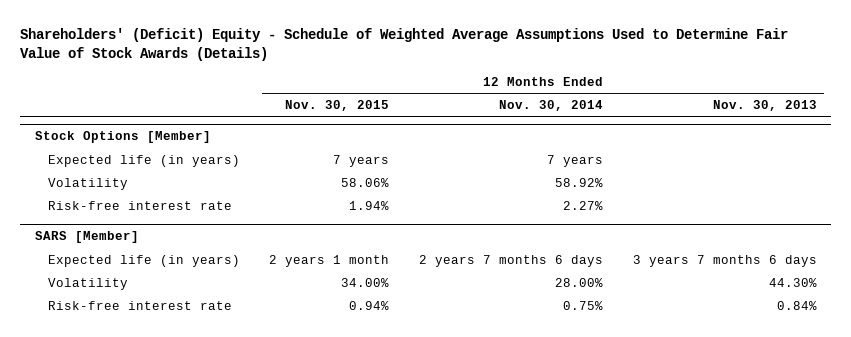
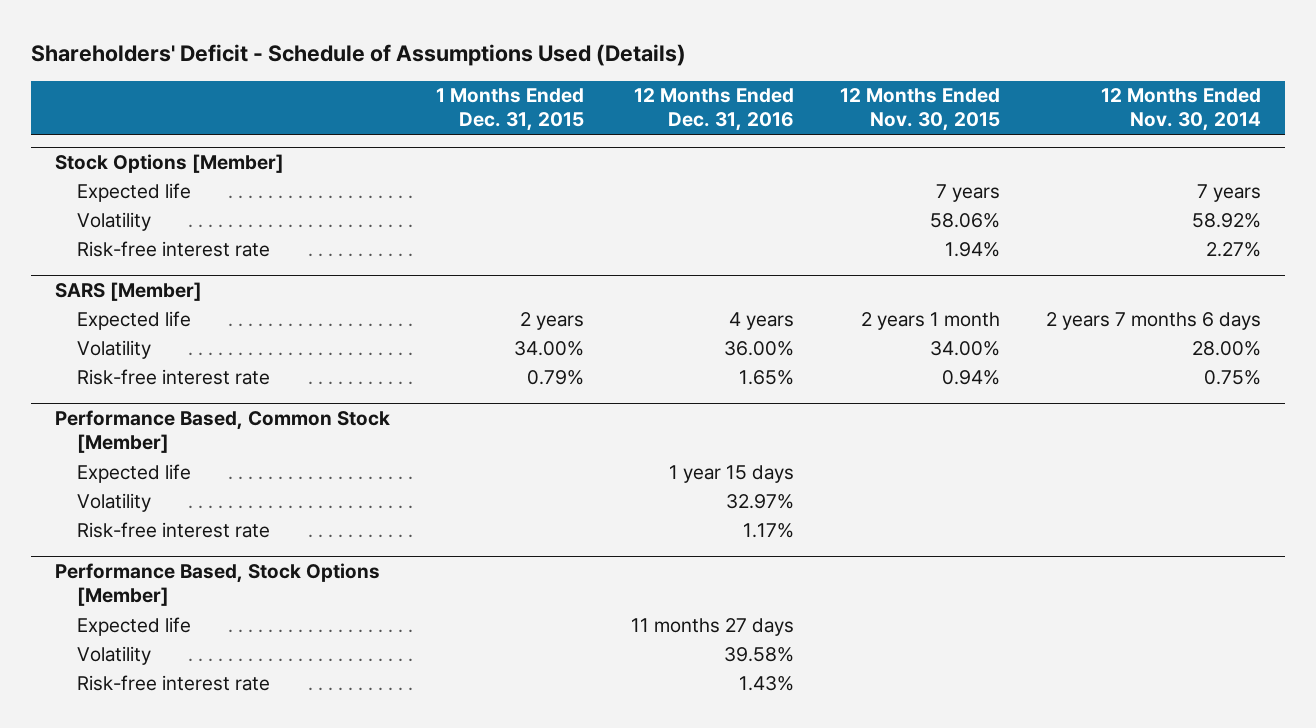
- Shareholders' (Deficit) Equity - Schedule of Weighted Average Assumptions Used to Determine Fair Value of Stock Awards (Details)
+ Shareholders' Deficit - Schedule of Assumptions Used (Details)
- | 12 Months Ended Nov. 30, 2015 | 12 Months Ended Nov. 30, 2014 | 12 Months Ended Nov. 30, 2013
+ | 1 Months Ended Dec. 31, 2015 | 12 Months Ended Dec. 31, 2016 | 12 Months Ended Nov. 30, 2015 | 12 Months Ended Nov. 30, 2014
@ Stock Options [Member]
- Expected life (in years) | 7 years | 7 years |
+ Expected life | | | 7 years | 7 years
@ SARS [Member]
- Expected life (in years) | 2 years 1 month | 2 years 7 months 6 days | 3 years 7 months 6 days
+ Expected life | 2 years | 4 years | 2 years 1 month | 2 years 7 months 6 days
+ Performance Based, Common Stock [Member]
+ Expected life | | 1 year 15 days | |
+ Volatility | | 32.97% | |
+ Risk-free interest rate | | 1.17% | |
+ Performance Based, Stock Options [Member]
+ Expected life | | 11 months 27 days | |
+ Volatility | | 39.58% | |
+ Risk-free interest rate | | 1.43% | |

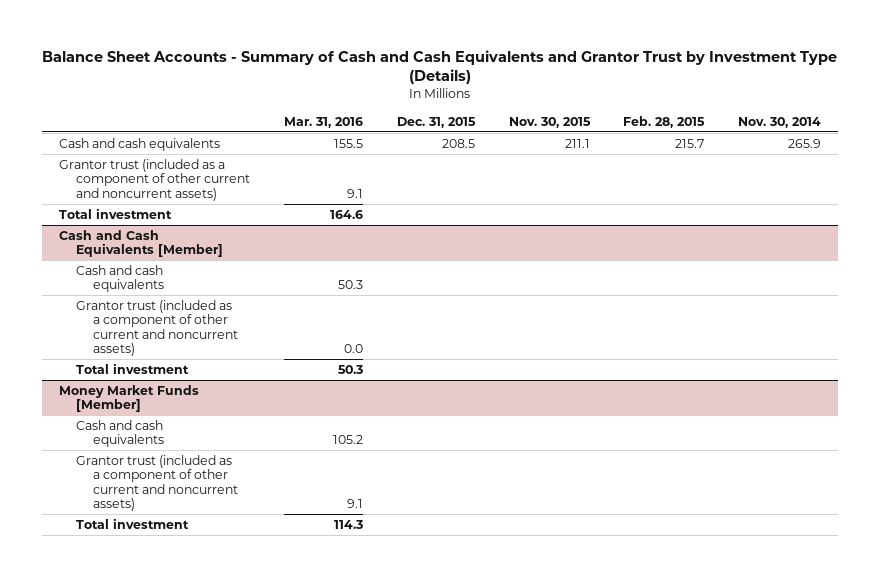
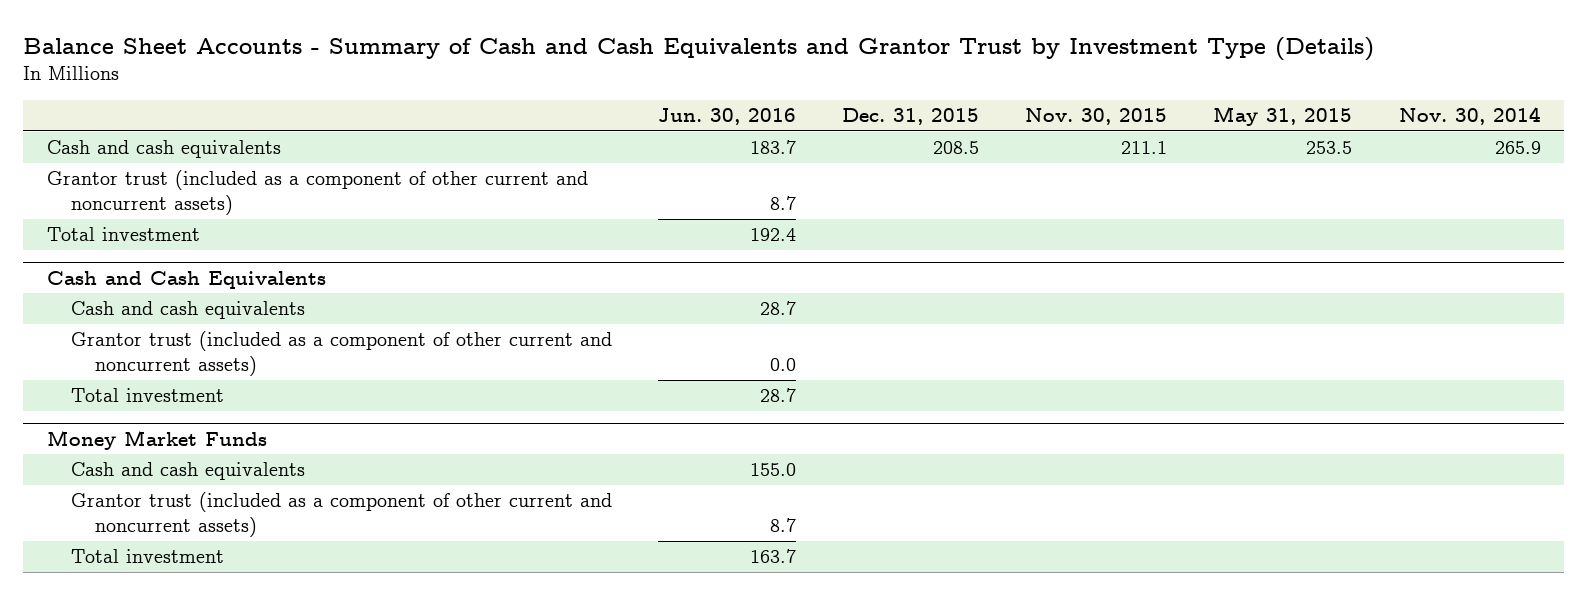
- | Mar. 31, 2016 | Dec. 31, 2015 | Nov. 30, 2015 | Feb. 28, 2015 | Nov. 30, 2014
+ | Jun. 30, 2016 | Dec. 31, 2015 | Nov. 30, 2015 | May 31, 2015 | Nov. 30, 2014
- Cash and Cash Equivalents [Member]
+ Cash and Cash Equivalents
- Money Market Funds [Member]
+ Money Market Funds

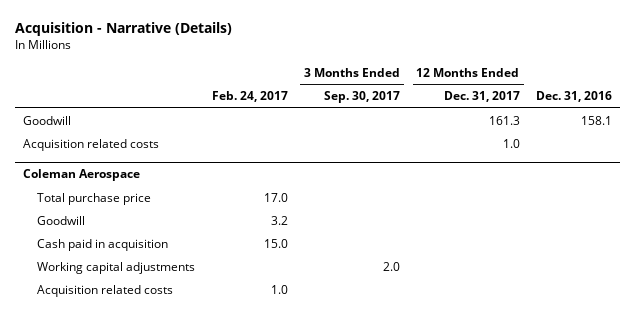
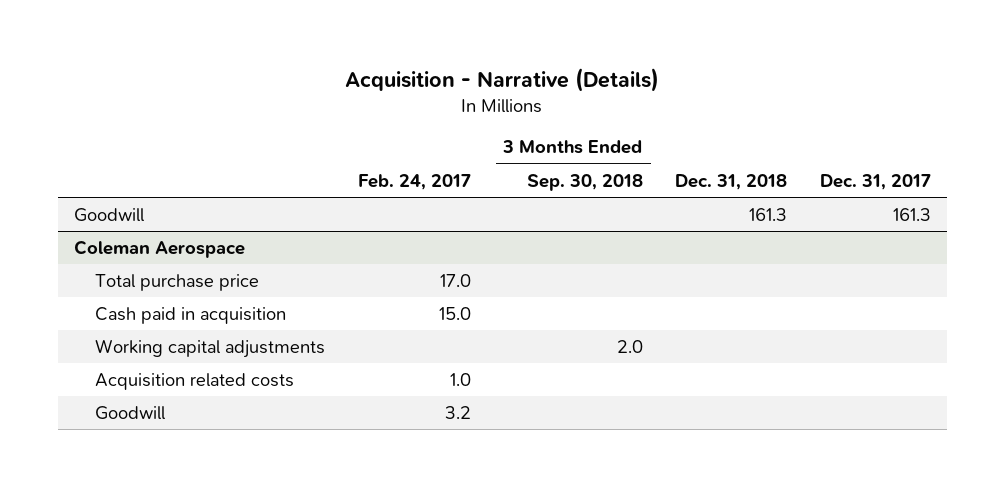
- | Feb. 24, 2017 | 3 Months Ended Sep. 30, 2017 | 12 Months Ended Dec. 31, 2017 | Dec. 31, 2016
+ | Feb. 24, 2017 | 3 Months Ended Sep. 30, 2018 | Dec. 31, 2018 | Dec. 31, 2017
- Acquisition related costs | | | 1.0 |
@ Coleman Aerospace
moved down: Goodwill | 3.2 | | |

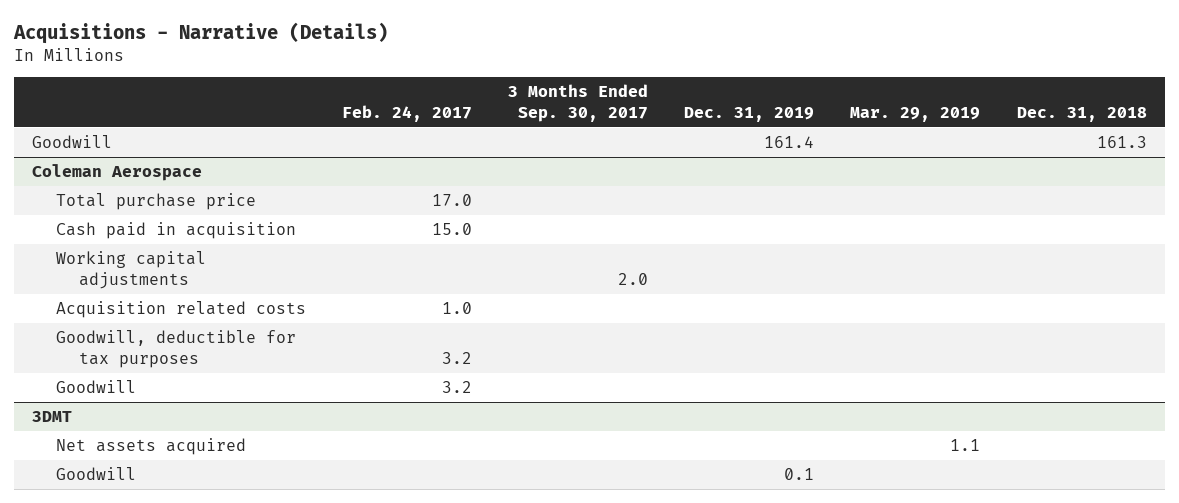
- Acquisition - Narrative (Details)
+ Acquisitions - Narrative (Details)
- | Feb. 24, 2017 | 3 Months Ended Sep. 30, 2018 | Dec. 31, 2018 | Dec. 31, 2017
+ | Feb. 24, 2017 | 3 Months Ended Sep. 30, 2017 | Dec. 31, 2019 | Mar. 29, 2019 | Dec. 31, 2018
@ Coleman Aerospace
+ Goodwill, deductible for tax purposes | 3.2 | | | |
+ 3DMT
+ Net assets acquired | | | | 1.1 |
+ Goodwill | | | 0.1 | |

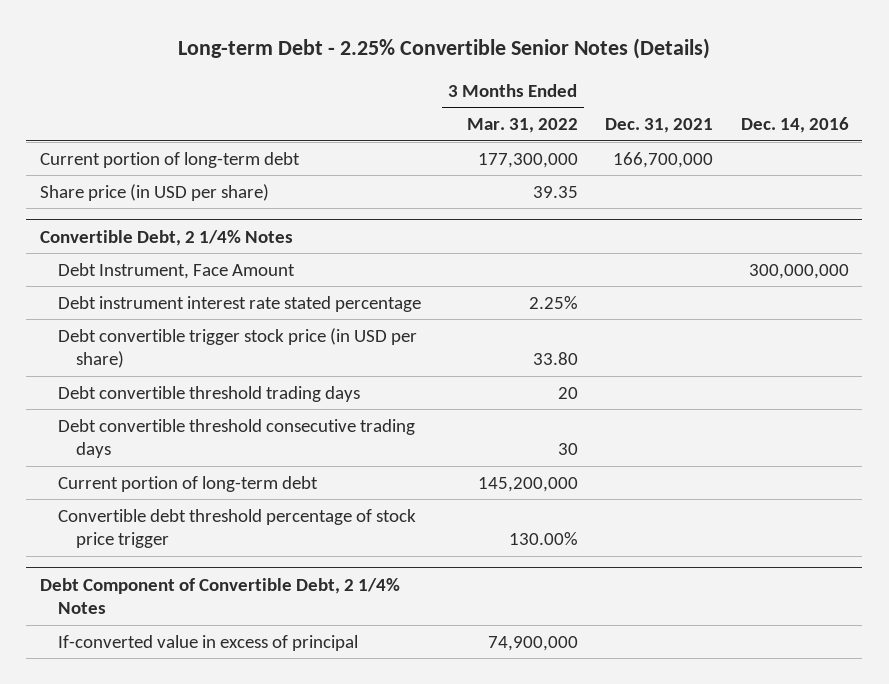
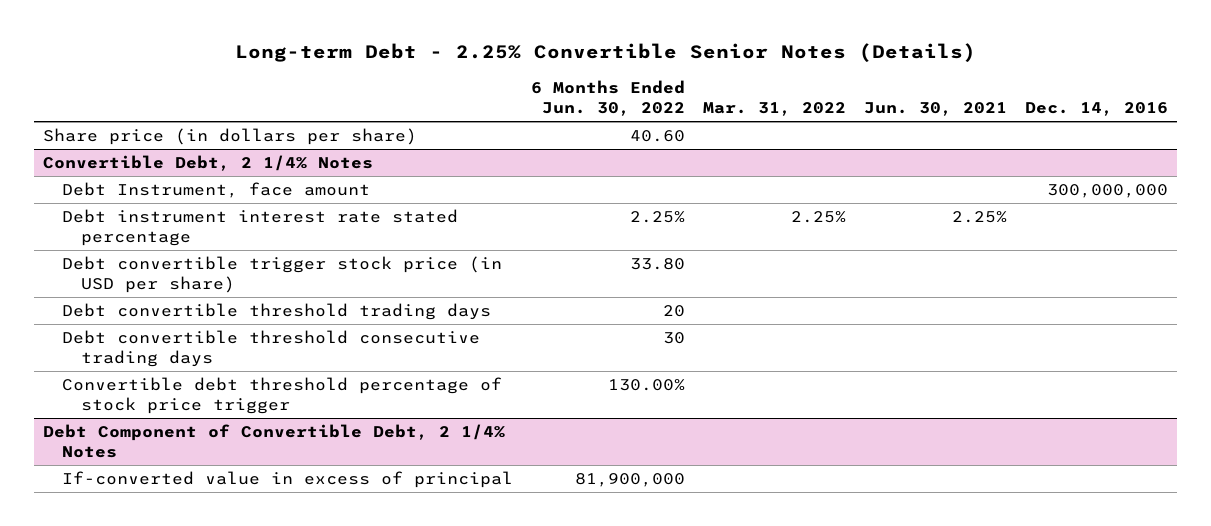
- | 3 Months Ended Mar. 31, 2022 | Dec. 31, 2021 | Dec. 14, 2016
+ | 6 Months Ended Jun. 30, 2022 | Mar. 31, 2022 | Jun. 30, 2021 | Dec. 14, 2016
- Current portion of long-term debt | 177,300,000 | 166,700,000 |
- Share price (in USD per share) | 39.35 | |
+ Share price (in dollars per share) | 40.60 | | |
@ Convertible Debt, 2 1/4% Notes
- Debt Instrument, Face Amount | | | 300,000,000
+ Debt Instrument, face amount | | | | 300,000,000
- Current portion of long-term debt | 145,200,000 | |

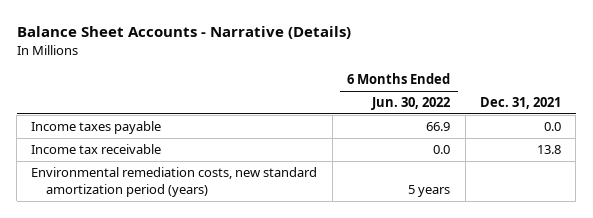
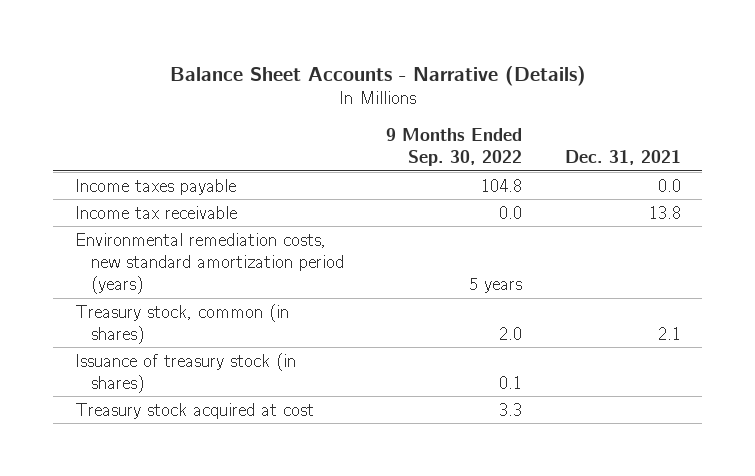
- | 6 Months Ended Jun. 30, 2022 | Dec. 31, 2021
+ | 9 Months Ended Sep. 30, 2022 | Dec. 31, 2021
+ Treasury stock, common (in shares) | 2.0 | 2.1
+ Issuance of treasury stock (in shares) | 0.1 |
+ Treasury stock acquired at cost | 3.3 |

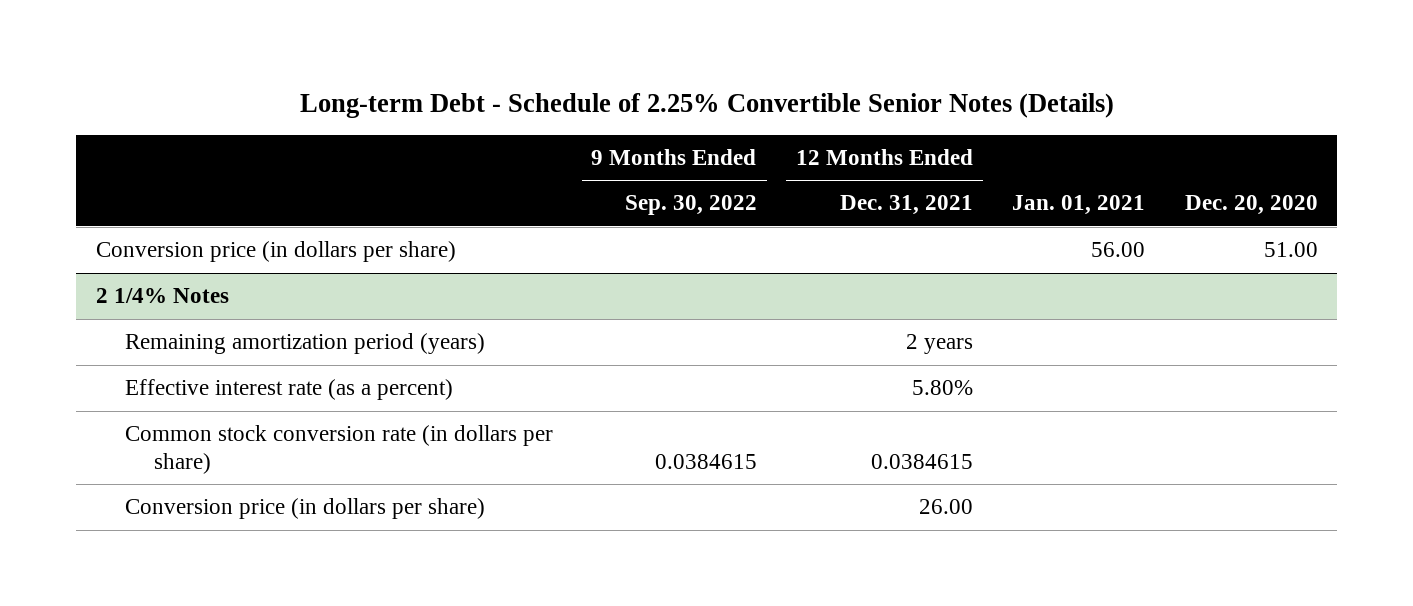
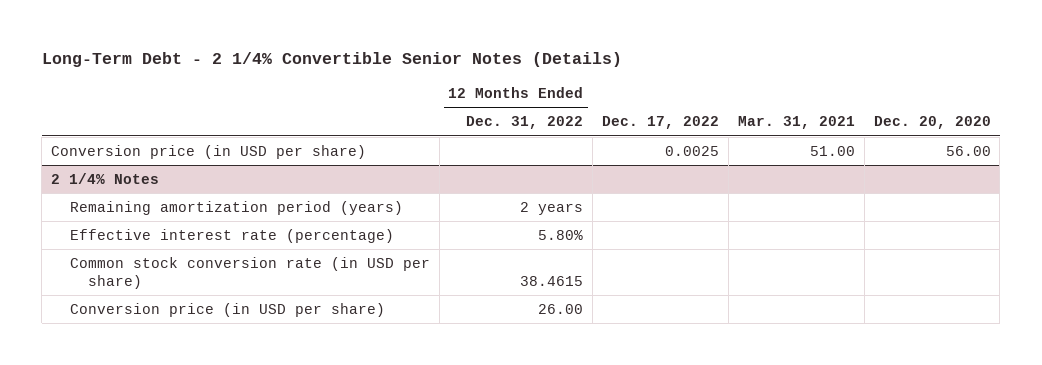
- Long-term Debt - Schedule of 2.25% Convertible Senior Notes (Details)
+ Long-Term Debt - 2 1/4% Convertible Senior Notes (Details)
- | 9 Months Ended Sep. 30, 2022 | 12 Months Ended Dec. 31, 2021 | Jan. 01, 2021 | Dec. 20, 2020
+ | 12 Months Ended Dec. 31, 2022 | Dec. 17, 2022 | Mar. 31, 2021 | Dec. 20, 2020
- Conversion price (in dollars per share) | | | 56.00 | 51.00
+ Conversion price (in USD per share) | | 0.0025 | 51.00 | 56.00
@ 2 1/4% Notes
- Effective interest rate (as a percent) | | 5.80% | |
- Common stock conversion rate (in dollars per share) | 0.0384615 | 0.0384615 | |
- Conversion price (in dollars per share) | | 26.00 | |
+ Effective interest rate (percentage) | 5.80% | | |
+ Common stock conversion rate (in USD per share) | 38.4615 | | |
+ Conversion price (in USD per share) | 26.00 | | |

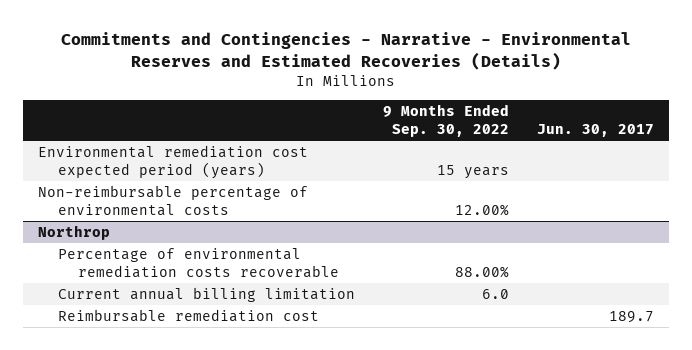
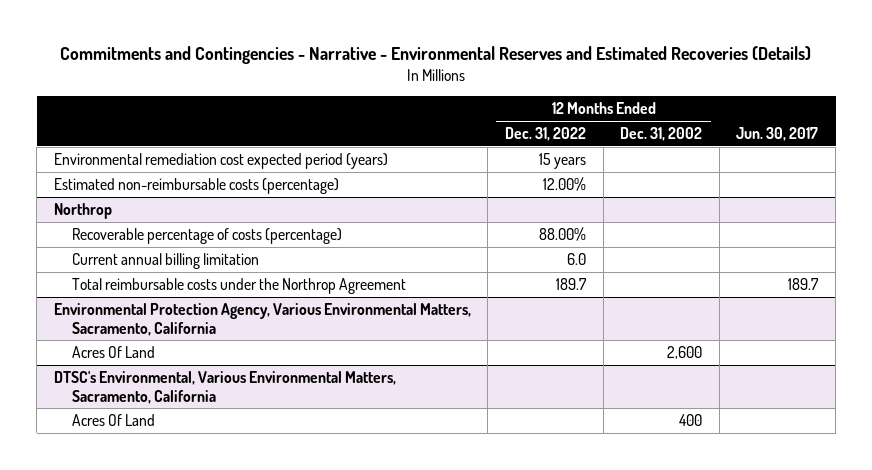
- | 9 Months Ended Sep. 30, 2022 | Jun. 30, 2017
+ | 12 Months Ended Dec. 31, 2022 | 12 Months Ended Dec. 31, 2002 | Jun. 30, 2017
- Non-reimbursable percentage of environmental costs | 12.00% |
+ Estimated non-reimbursable costs (percentage) | 12.00% | |
@ Northrop
- Percentage of environmental remediation costs recoverable | 88.00% |
+ Recoverable percentage of costs (percentage) | 88.00% | |
- Reimbursable remediation cost | | 189.7
+ Total reimbursable costs under the Northrop Agreement | 189.7 | | 189.7
+ Environmental Protection Agency, Various Environmental Matters, Sacramento, California
+ Acres Of Land | | 2,600 |
+ DTSC's Environmental, Various Environmental Matters, Sacramento, California
+ Acres Of Land | | 400 |

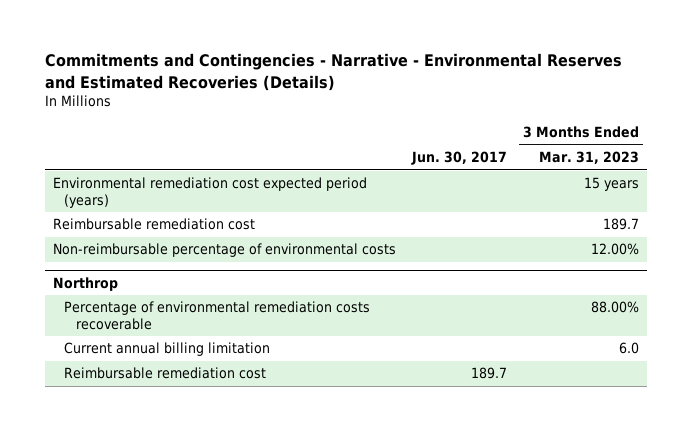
- | 12 Months Ended Dec. 31, 2022 | 12 Months Ended Dec. 31, 2002 | Jun. 30, 2017
+ | Jun. 30, 2017 | 3 Months Ended Mar. 31, 2023
- Estimated non-reimbursable costs (percentage) | 12.00% | |
+ Reimbursable remediation cost | | 189.7
+ Non-reimbursable percentage of environmental costs | | 12.00%
@ Northrop
- Recoverable percentage of costs (percentage) | 88.00% | |
+ Percentage of environmental remediation costs recoverable | | 88.00%
- Total reimbursable costs under the Northrop Agreement | 189.7 | | 189.7
- Environmental Protection Agency, Various Environmental Matters, Sacramento, California
- Acres Of Land | | 2,600 |
- DTSC's Environmental, Various Environmental Matters, Sacramento, California
- Acres Of Land | | 400 |
@ Northrop
+ Reimbursable remediation cost | 189.7 |

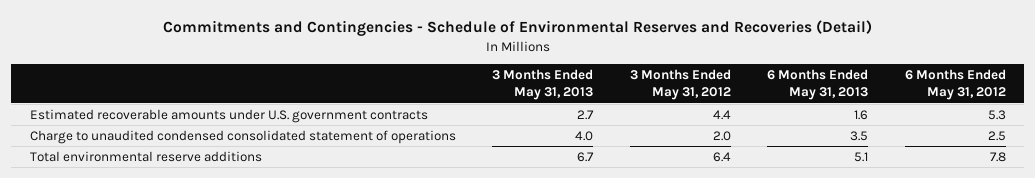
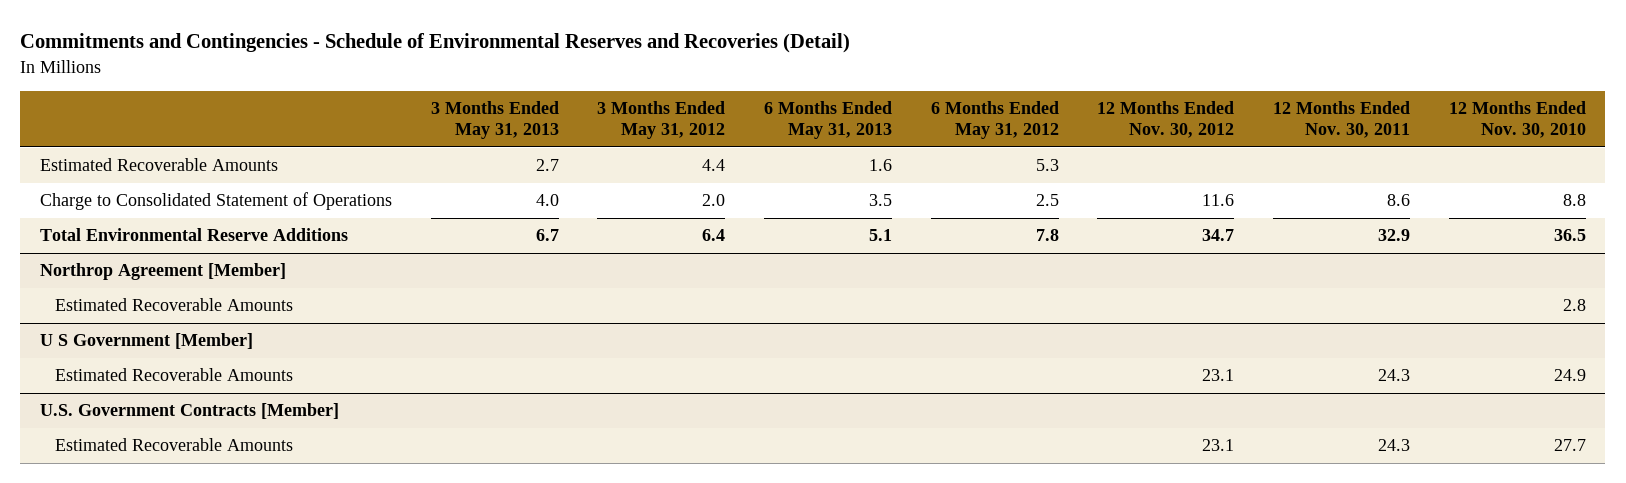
- | 3 Months Ended May 31, 2013 | 3 Months Ended May 31, 2012 | 6 Months Ended May 31, 2013 | 6 Months Ended May 31, 2012
+ | 3 Months Ended May 31, 2013 | 3 Months Ended May 31, 2012 | 6 Months Ended May 31, 2013 | 6 Months Ended May 31, 2012 | 12 Months Ended Nov. 30, 2012 | 12 Months Ended Nov. 30, 2011 | 12 Months Ended Nov. 30, 2010
- Estimated recoverable amounts under U.S. government contracts | 2.7 | 4.4 | 1.6 | 5.3
- Charge to unaudited condensed consolidated statement of operations | 4.0 | 2.0 | 3.5 | 2.5
- Total environmental reserve additions | 6.7 | 6.4 | 5.1 | 7.8
+ Estimated Recoverable Amounts | 2.7 | 4.4 | 1.6 | 5.3 | | |
+ Charge to Consolidated Statement of Operations | 4.0 | 2.0 | 3.5 | 2.5 | 11.6 | 8.6 | 8.8
+ Total Environmental Reserve Additions | 6.7 | 6.4 | 5.1 | 7.8 | 34.7 | 32.9 | 36.5
+ Northrop Agreement [Member]
+ Estimated Recoverable Amounts | | | | | | | 2.8
+ U S Government [Member]
+ Estimated Recoverable Amounts | | | | | 23.1 | 24.3 | 24.9
+ U.S. Government Contracts [Member]
+ Estimated Recoverable Amounts | | | | | 23.1 | 24.3 | 27.7

